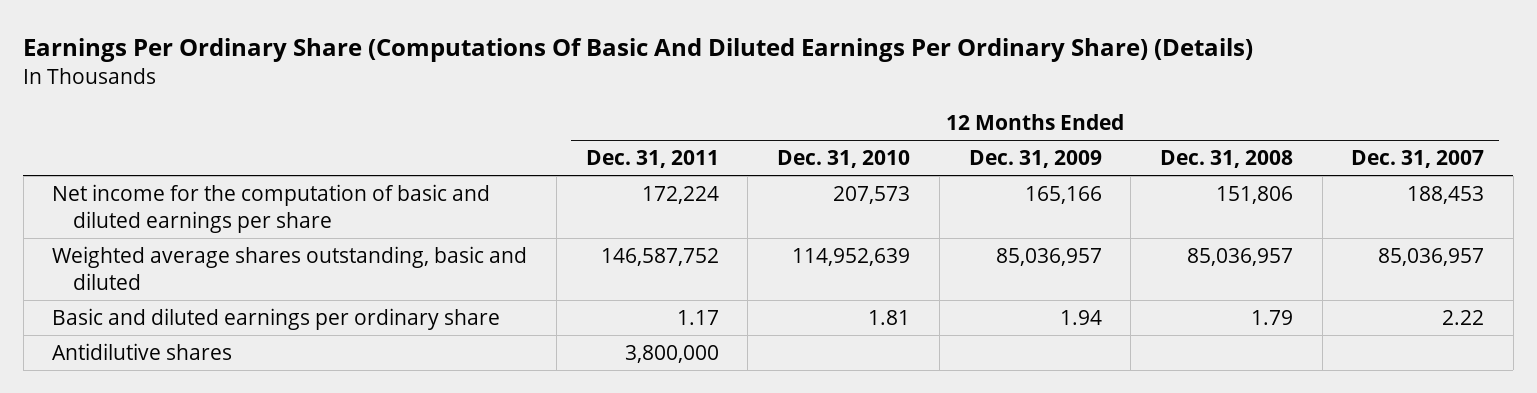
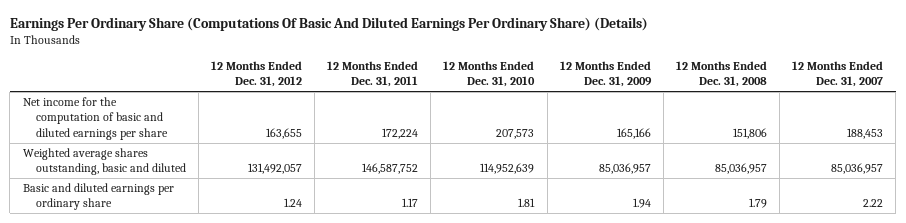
- | 12 Months Ended Dec. 31, 2011 | 12 Months Ended Dec. 31, 2010 | 12 Months Ended Dec. 31, 2009 | 12 Months Ended Dec. 31, 2008 | 12 Months Ended Dec. 31, 2007
+ | 12 Months Ended Dec. 31, 2012 | 12 Months Ended Dec. 31, 2011 | 12 Months Ended Dec. 31, 2010 | 12 Months Ended Dec. 31, 2009 | 12 Months Ended Dec. 31, 2008 | 12 Months Ended Dec. 31, 2007
- Antidilutive shares | 3,800,000 | | | |

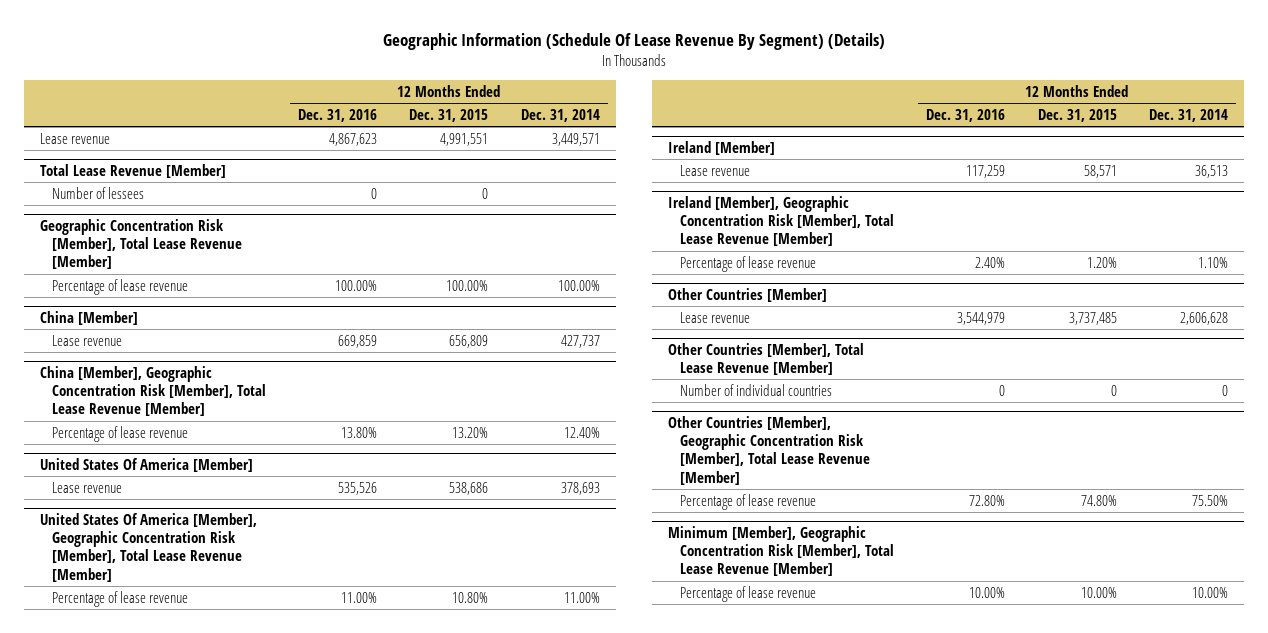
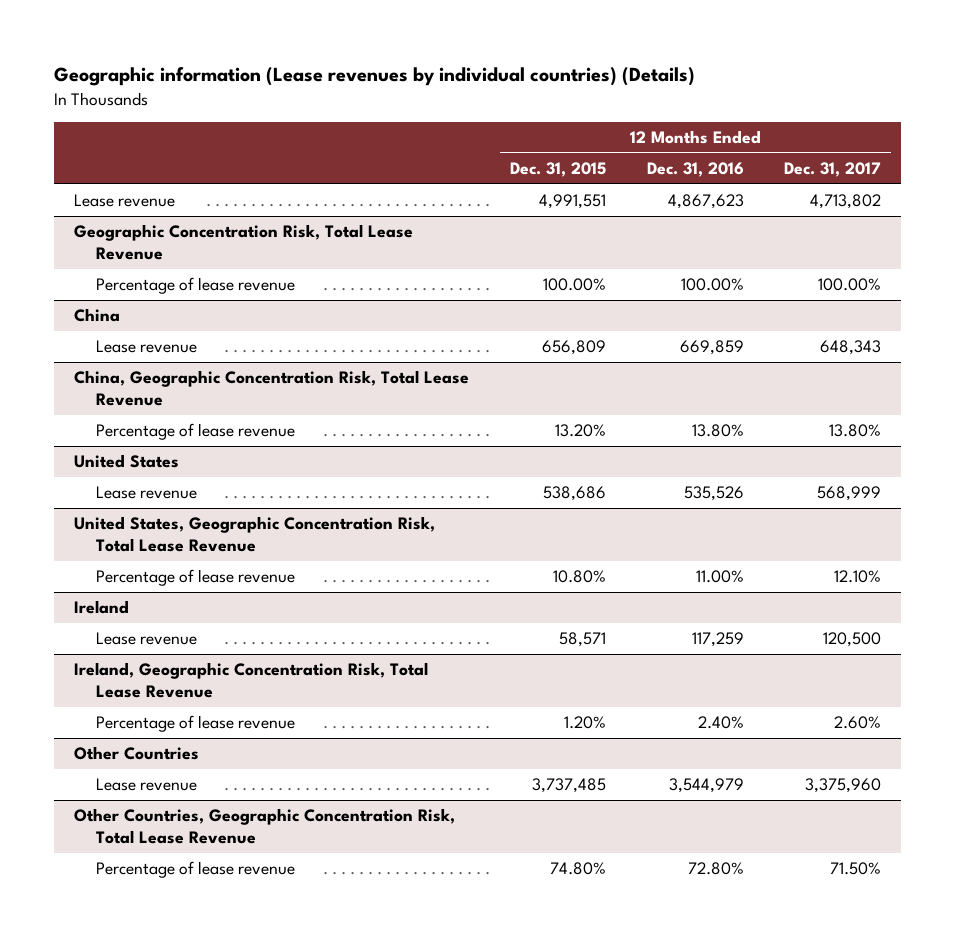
- Geographic Information (Schedule Of Lease Revenue By Segment) (Details)
+ Geographic information (Lease revenues by individual countries) (Details)
- | 12 Months Ended Dec. 31, 2016 | 12 Months Ended Dec. 31, 2015 | 12 Months Ended Dec. 31, 2014
+ | 12 Months Ended Dec. 31, 2015 | 12 Months Ended Dec. 31, 2016 | 12 Months Ended Dec. 31, 2017
- Total Lease Revenue [Member]
- Number of lessees | 0 | 0 |
- Geographic Concentration Risk [Member], Total Lease Revenue [Member]
+ Geographic Concentration Risk, Total Lease Revenue
- China [Member]
+ China
- China [Member], Geographic Concentration Risk [Member], Total Lease Revenue [Member]
+ China, Geographic Concentration Risk, Total Lease Revenue
- United States Of America [Member]
+ United States
- United States Of America [Member], Geographic Concentration Risk [Member], Total Lease Revenue [Member]
+ United States, Geographic Concentration Risk, Total Lease Revenue
- Ireland [Member]
+ Ireland
- Ireland [Member], Geographic Concentration Risk [Member], Total Lease Revenue [Member]
+ Ireland, Geographic Concentration Risk, Total Lease Revenue
- Other Countries [Member]
+ Other Countries
- Other Countries [Member], Total Lease Revenue [Member]
- Number of individual countries | 0 | 0 | 0
- Other Countries [Member], Geographic Concentration Risk [Member], Total Lease Revenue [Member]
+ Other Countries, Geographic Concentration Risk, Total Lease Revenue
- Minimum [Member], Geographic Concentration Risk [Member], Total Lease Revenue [Member]
- Percentage of lease revenue | 10.00% | 10.00% | 10.00%

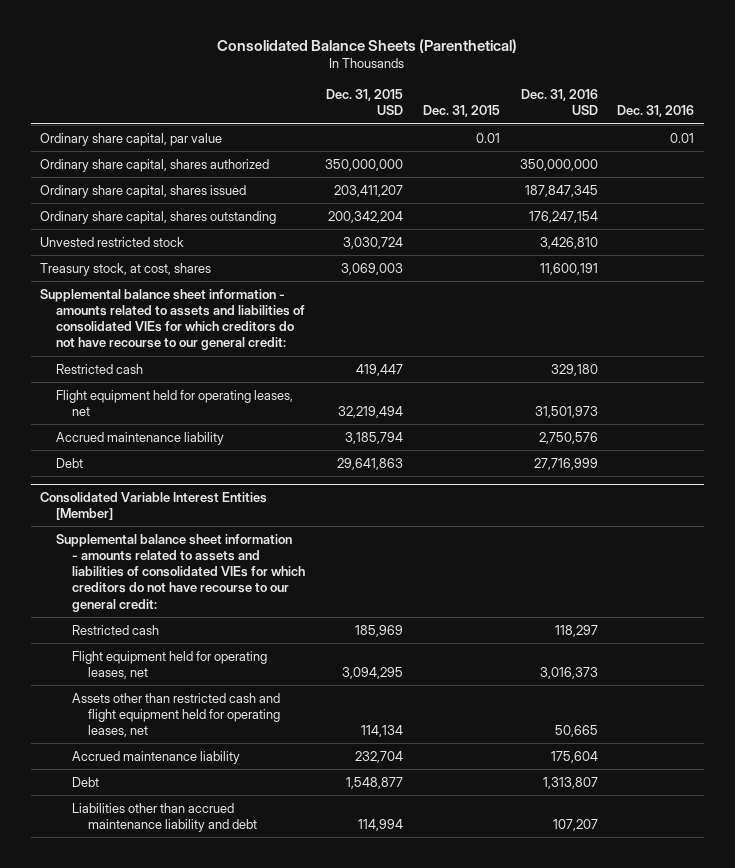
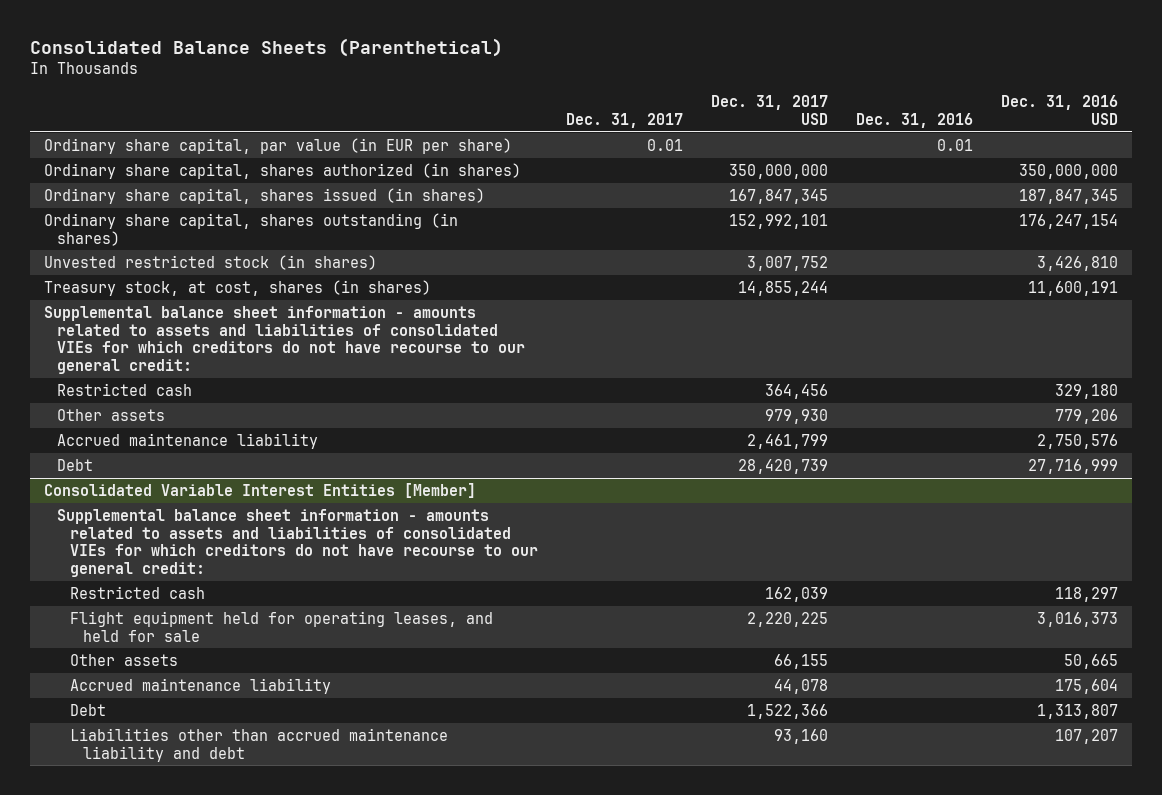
- | Dec. 31, 2015 USD | Dec. 31, 2015 | Dec. 31, 2016 USD | Dec. 31, 2016
+ | Dec. 31, 2017 | Dec. 31, 2017 USD | Dec. 31, 2016 | Dec. 31, 2016 USD
- Ordinary share capital, par value | | 0.01 | | 0.01
- Ordinary share capital, shares authorized | 350,000,000 | | 350,000,000 |
- Ordinary share capital, shares issued | 203,411,207 | | 187,847,345 |
- Ordinary share capital, shares outstanding | 200,342,204 | | 176,247,154 |
- Unvested restricted stock | 3,030,724 | | 3,426,810 |
- Treasury stock, at cost, shares | 3,069,003 | | 11,600,191 |
+ Ordinary share capital, par value (in EUR per share) | 0.01 | | 0.01 |
+ Ordinary share capital, shares authorized (in shares) | | 350,000,000 | | 350,000,000
+ Ordinary share capital, shares issued (in shares) | | 167,847,345 | | 187,847,345
+ Ordinary share capital, shares outstanding (in shares) | | 152,992,101 | | 176,247,154
+ Unvested restricted stock (in shares) | | 3,007,752 | | 3,426,810
+ Treasury stock, at cost, shares (in shares) | | 14,855,244 | | 11,600,191
- Flight equipment held for operating leases, net | 32,219,494 | | 31,501,973 |
+ Other assets | | 979,930 | | 779,206
@ Consolidated Variable Interest Entities [Member]
- Flight equipment held for operating leases, net | 3,094,295 | | 3,016,373 |
- Assets other than restricted cash and flight equipment held for operating leases, net | 114,134 | | 50,665 |
+ Flight equipment held for operating leases, and held for sale | | 2,220,225 | | 3,016,373
+ Other assets | | 66,155 | | 50,665

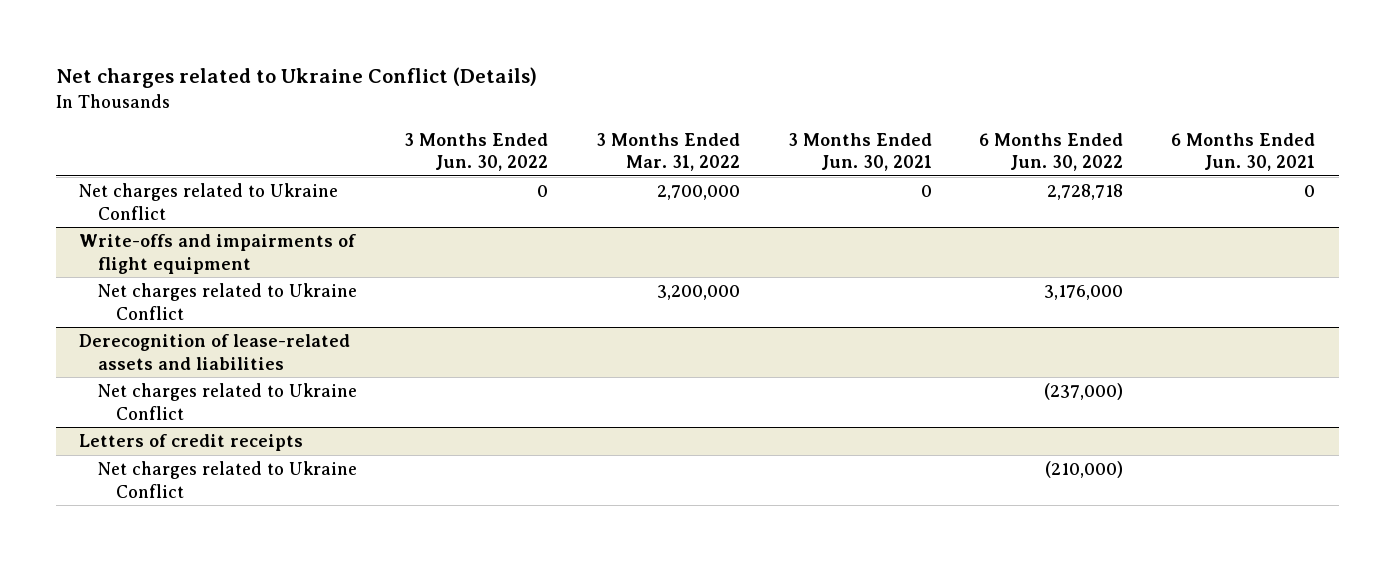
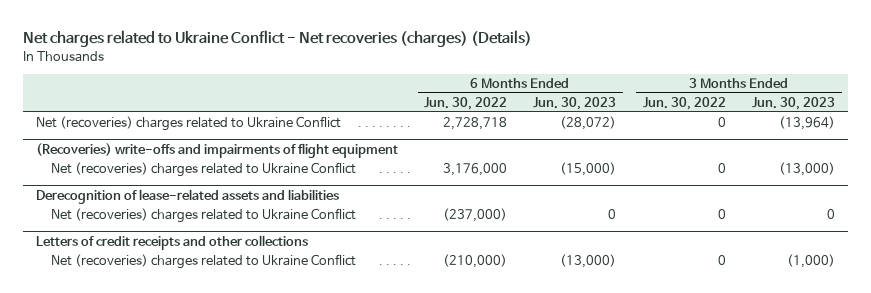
- Net charges related to Ukraine Conflict (Details)
+ Net charges related to Ukraine Conflict - Net recoveries (charges) (Details)
- | 3 Months Ended Jun. 30, 2022 | 3 Months Ended Mar. 31, 2022 | 3 Months Ended Jun. 30, 2021 | 6 Months Ended Jun. 30, 2022 | 6 Months Ended Jun. 30, 2021
+ | 6 Months Ended Jun. 30, 2022 | 6 Months Ended Jun. 30, 2023 | 3 Months Ended Jun. 30, 2022 | 3 Months Ended Jun. 30, 2023
- Net charges related to Ukraine Conflict | 0 | 2,700,000 | 0 | 2,728,718 | 0
- Write-offs and impairments of flight equipment
- Net charges related to Ukraine Conflict | | 3,200,000 | | 3,176,000 |
+ Net (recoveries) charges related to Ukraine Conflict | 2,728,718 | (28,072) | 0 | (13,964)
+ (Recoveries) write-offs and impairments of flight equipment
+ Net (recoveries) charges related to Ukraine Conflict | 3,176,000 | (15,000) | 0 | (13,000)
@ Derecognition of lease-related assets and liabilities
- Net charges related to Ukraine Conflict | | | | (237,000) |
- Letters of credit receipts
- Net charges related to Ukraine Conflict | | | | (210,000) |
@ Derecognition of lease-related assets and liabilities
+ Net (recoveries) charges related to Ukraine Conflict | (237,000) | 0 | 0 | 0
+ Letters of credit receipts and other collections
+ Net (recoveries) charges related to Ukraine Conflict | (210,000) | (13,000) | 0 | (1,000)

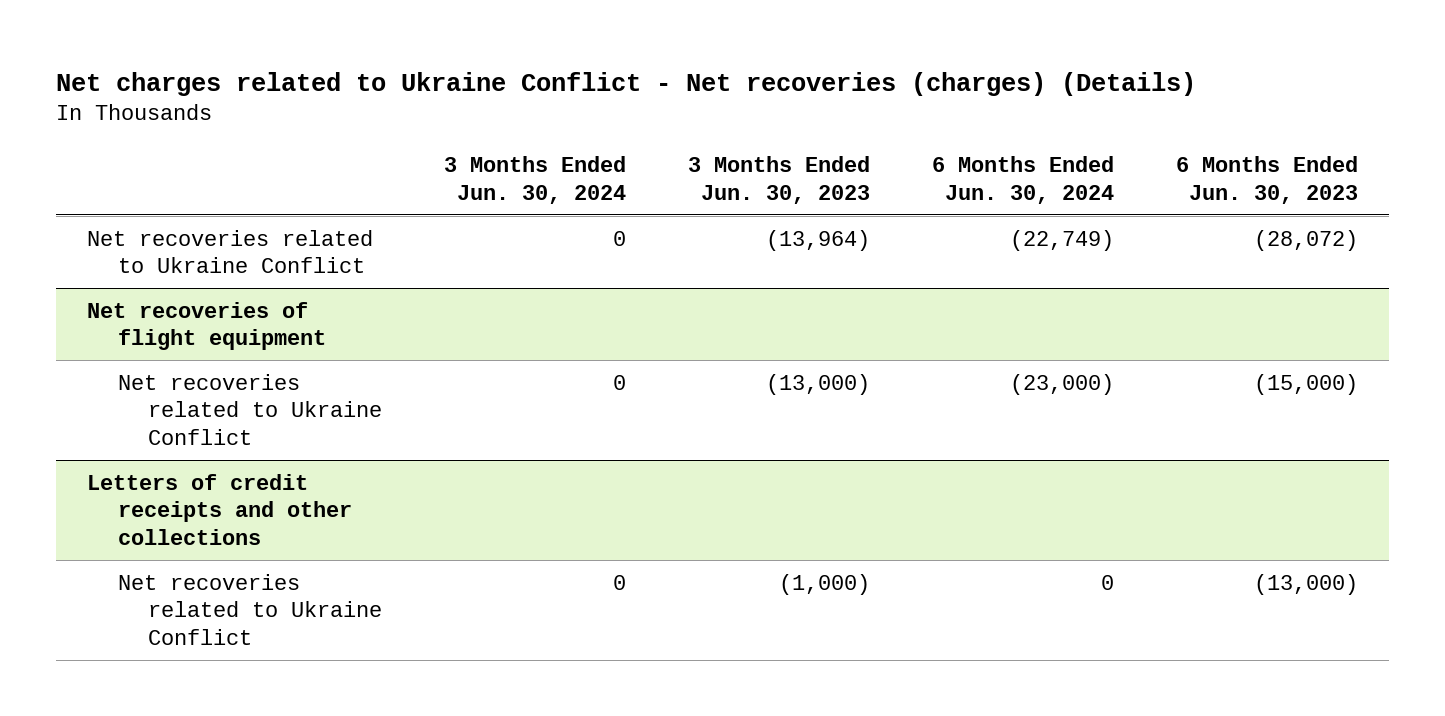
- | 6 Months Ended Jun. 30, 2022 | 6 Months Ended Jun. 30, 2023 | 3 Months Ended Jun. 30, 2022 | 3 Months Ended Jun. 30, 2023
+ | 3 Months Ended Jun. 30, 2024 | 3 Months Ended Jun. 30, 2023 | 6 Months Ended Jun. 30, 2024 | 6 Months Ended Jun. 30, 2023
- Net (recoveries) charges related to Ukraine Conflict | 2,728,718 | (28,072) | 0 | (13,964)
- (Recoveries) write-offs and impairments of flight equipment
- Net (recoveries) charges related to Ukraine Conflict | 3,176,000 | (15,000) | 0 | (13,000)
- Derecognition of lease-related assets and liabilities
- Net (recoveries) charges related to Ukraine Conflict | (237,000) | 0 | 0 | 0
+ Net recoveries related to Ukraine Conflict | 0 | (13,964) | (22,749) | (28,072)
+ Net recoveries of flight equipment
+ Net recoveries related to Ukraine Conflict | 0 | (13,000) | (23,000) | (15,000)
@ Letters of credit receipts and other collections
- Net (recoveries) charges related to Ukraine Conflict | (210,000) | (13,000) | 0 | (1,000)
+ Net recoveries related to Ukraine Conflict | 0 | (1,000) | 0 | (13,000)

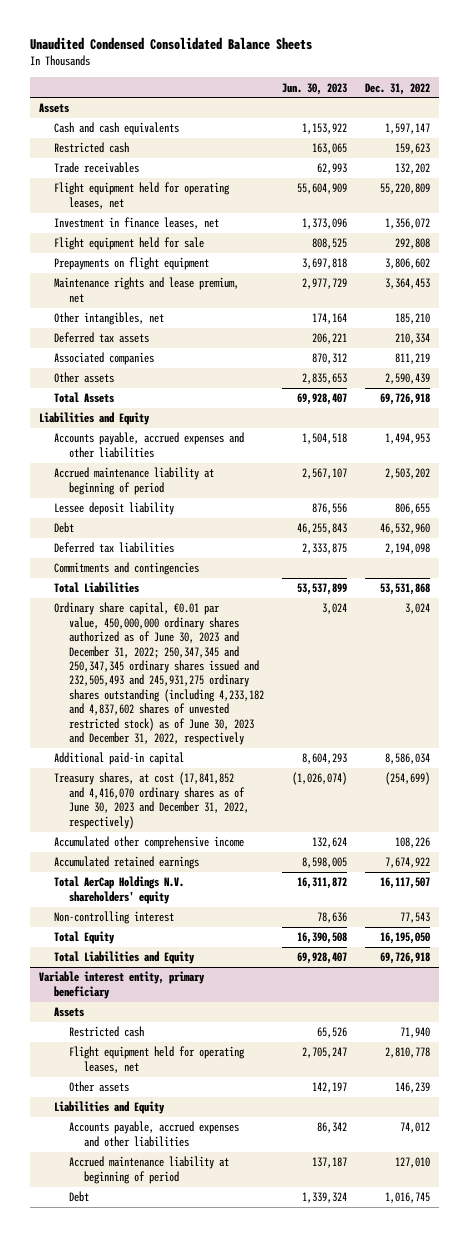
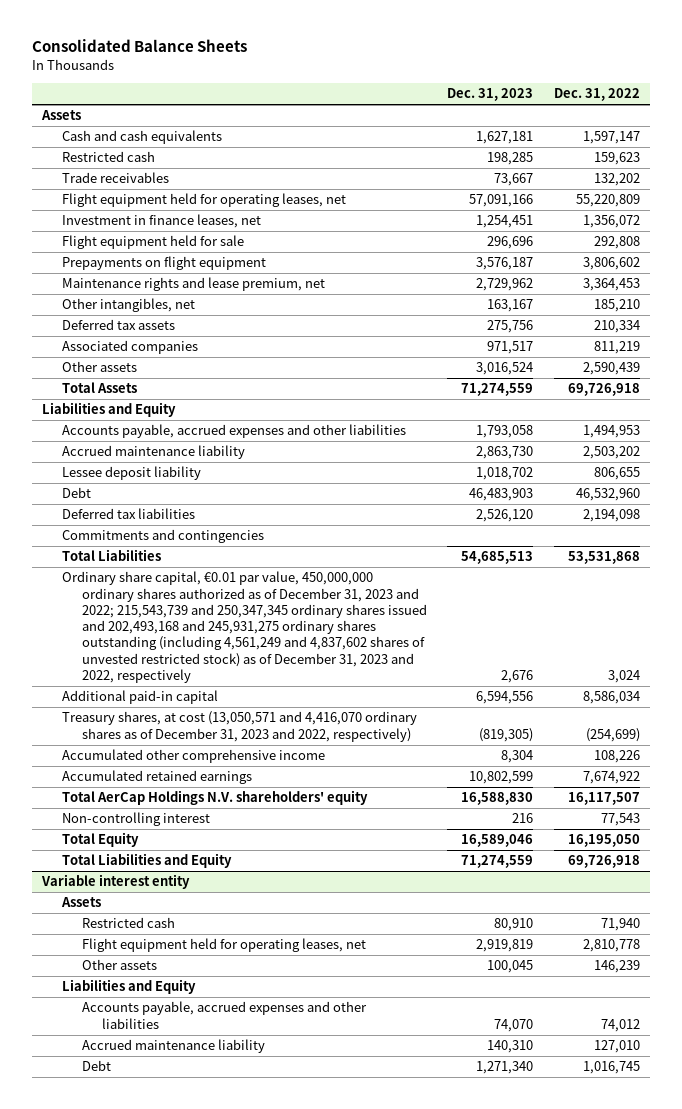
- Unaudited Condensed Consolidated Balance Sheets
+ Consolidated Balance Sheets
- | Jun. 30, 2023 | Dec. 31, 2022
+ | Dec. 31, 2023 | Dec. 31, 2022
- Accrued maintenance liability at beginning of period | 2,567,107 | 2,503,202
+ Accrued maintenance liability | 2,863,730 | 2,503,202
- Ordinary share capital, €0.01 par value, 450,000,000 ordinary shares authorized as of June 30, 2023 and December 31, 2022; 250,347,345 and 250,347,345 ordinary shares issued and 232,505,493 and 245,931,275 ordinary shares outstanding (including 4,233,182 and 4,837,602 shares of unvested restricted stock) as of June 30, 2023 and December 31, 2022, respectively | 3,024 | 3,024
+ Ordinary share capital, €0.01 par value, 450,000,000 ordinary shares authorized as of December 31, 2023 and 2022; 215,543,739 and 250,347,345 ordinary shares issued and 202,493,168 and 245,931,275 ordinary shares outstanding (including 4,561,249 and 4,837,602 shares of unvested restricted stock) as of December 31, 2023 and 2022, respectively | 2,676 | 3,024
- Treasury shares, at cost (17,841,852 and 4,416,070 ordinary shares as of June 30, 2023 and December 31, 2022, respectively) | (1,026,074) | (254,699)
+ Treasury shares, at cost (13,050,571 and 4,416,070 ordinary shares as of December 31, 2023 and 2022, respectively) | (819,305) | (254,699)
- Variable interest entity, primary beneficiary
+ Variable interest entity
- Accrued maintenance liability at beginning of period | 137,187 | 127,010
+ Accrued maintenance liability | 140,310 | 127,010

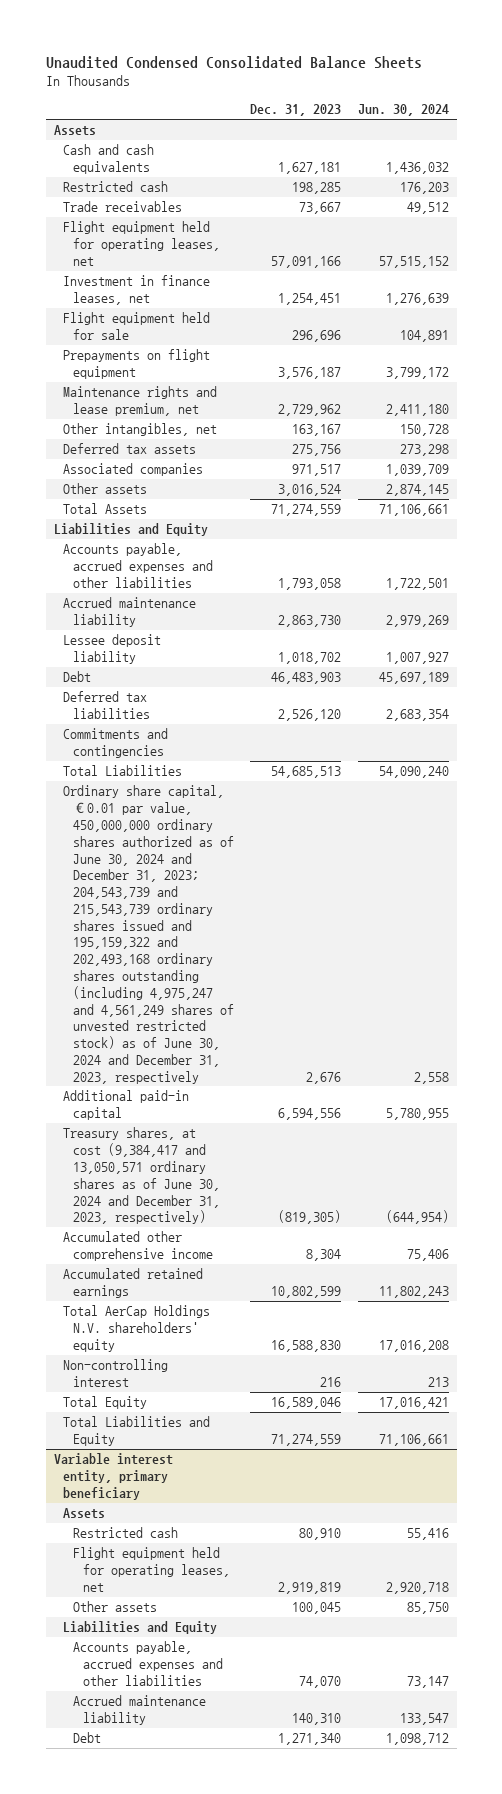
- Consolidated Balance Sheets
+ Unaudited Condensed Consolidated Balance Sheets
- | Dec. 31, 2023 | Dec. 31, 2022
+ | Dec. 31, 2023 | Jun. 30, 2024
- Ordinary share capital, €0.01 par value, 450,000,000 ordinary shares authorized as of December 31, 2023 and 2022; 215,543,739 and 250,347,345 ordinary shares issued and 202,493,168 and 245,931,275 ordinary shares outstanding (including 4,561,249 and 4,837,602 shares of unvested restricted stock) as of December 31, 2023 and 2022, respectively | 2,676 | 3,024
+ Ordinary share capital, €0.01 par value, 450,000,000 ordinary shares authorized as of June 30, 2024 and December 31, 2023; 204,543,739 and 215,543,739 ordinary shares issued and 195,159,322 and 202,493,168 ordinary shares outstanding (including 4,975,247 and 4,561,249 shares of unvested restricted stock) as of June 30, 2024 and December 31, 2023, respectively | 2,676 | 2,558
- Treasury shares, at cost (13,050,571 and 4,416,070 ordinary shares as of December 31, 2023 and 2022, respectively) | (819,305) | (254,699)
+ Treasury shares, at cost (9,384,417 and 13,050,571 ordinary shares as of June 30, 2024 and December 31, 2023, respectively) | (819,305) | (644,954)
- Variable interest entity
+ Variable interest entity, primary beneficiary

